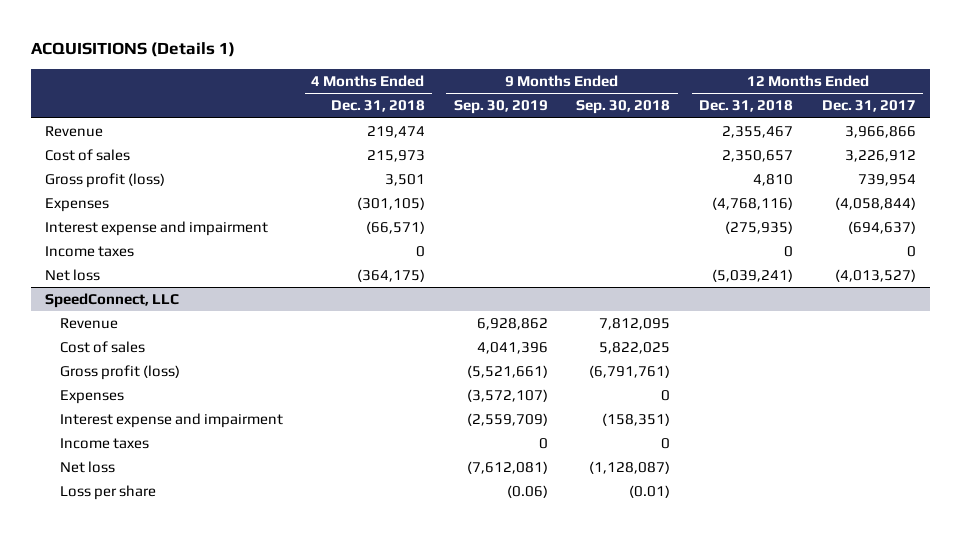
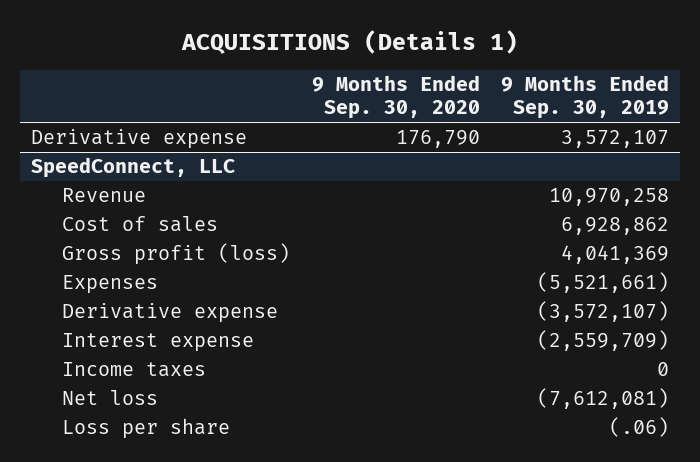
- | 4 Months Ended Dec. 31, 2018 | 9 Months Ended Sep. 30, 2019 | 9 Months Ended Sep. 30, 2018 | 12 Months Ended Dec. 31, 2018 | 12 Months Ended Dec. 31, 2017
+ | 9 Months Ended Sep. 30, 2020 | 9 Months Ended Sep. 30, 2019
- Revenue | 219,474 | | | 2,355,467 | 3,966,866
- Cost of sales | 215,973 | | | 2,350,657 | 3,226,912
- Gross profit (loss) | 3,501 | | | 4,810 | 739,954
- Expenses | (301,105) | | | (4,768,116) | (4,058,844)
- Interest expense and impairment | (66,571) | | | (275,935) | (694,637)
- Income taxes | 0 | | | 0 | 0
- Net loss | (364,175) | | | (5,039,241) | (4,013,527)
+ Derivative expense | 176,790 | 3,572,107
@ SpeedConnect, LLC
- Revenue | | 6,928,862 | 7,812,095 | |
- Cost of sales | | 4,041,396 | 5,822,025 | |
- Gross profit (loss) | | (5,521,661) | (6,791,761) | |
- Expenses | | (3,572,107) | 0 | |
- Interest expense and impairment | | (2,559,709) | (158,351) | |
+ Revenue | | 10,970,258
+ Cost of sales | | 6,928,862
+ Gross profit (loss) | | 4,041,369
+ Expenses | | (5,521,661)
+ Derivative expense | | (3,572,107)
+ Interest expense | | (2,559,709)
- Loss per share | | (0.06) | (0.01) | |
+ Loss per share | | (.06)

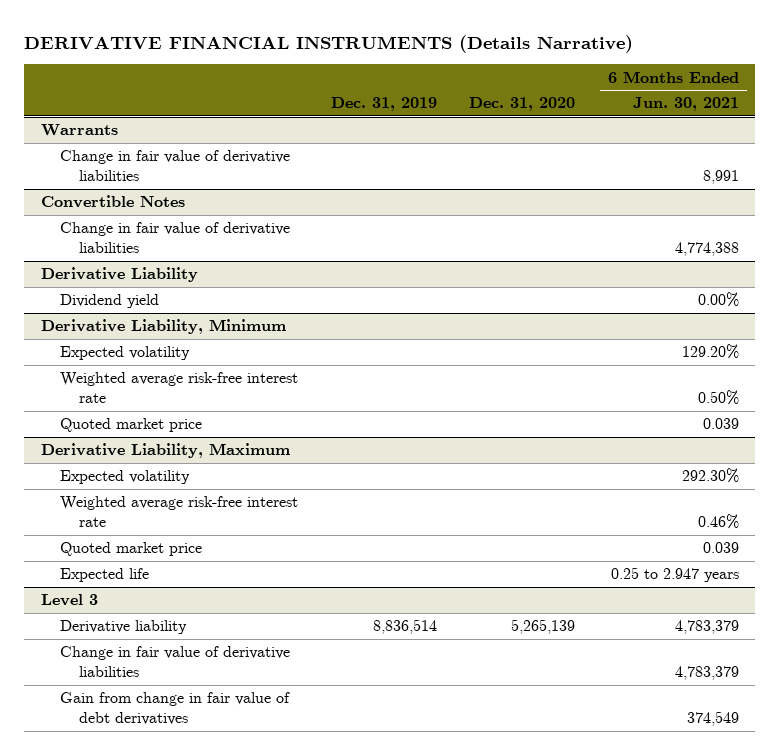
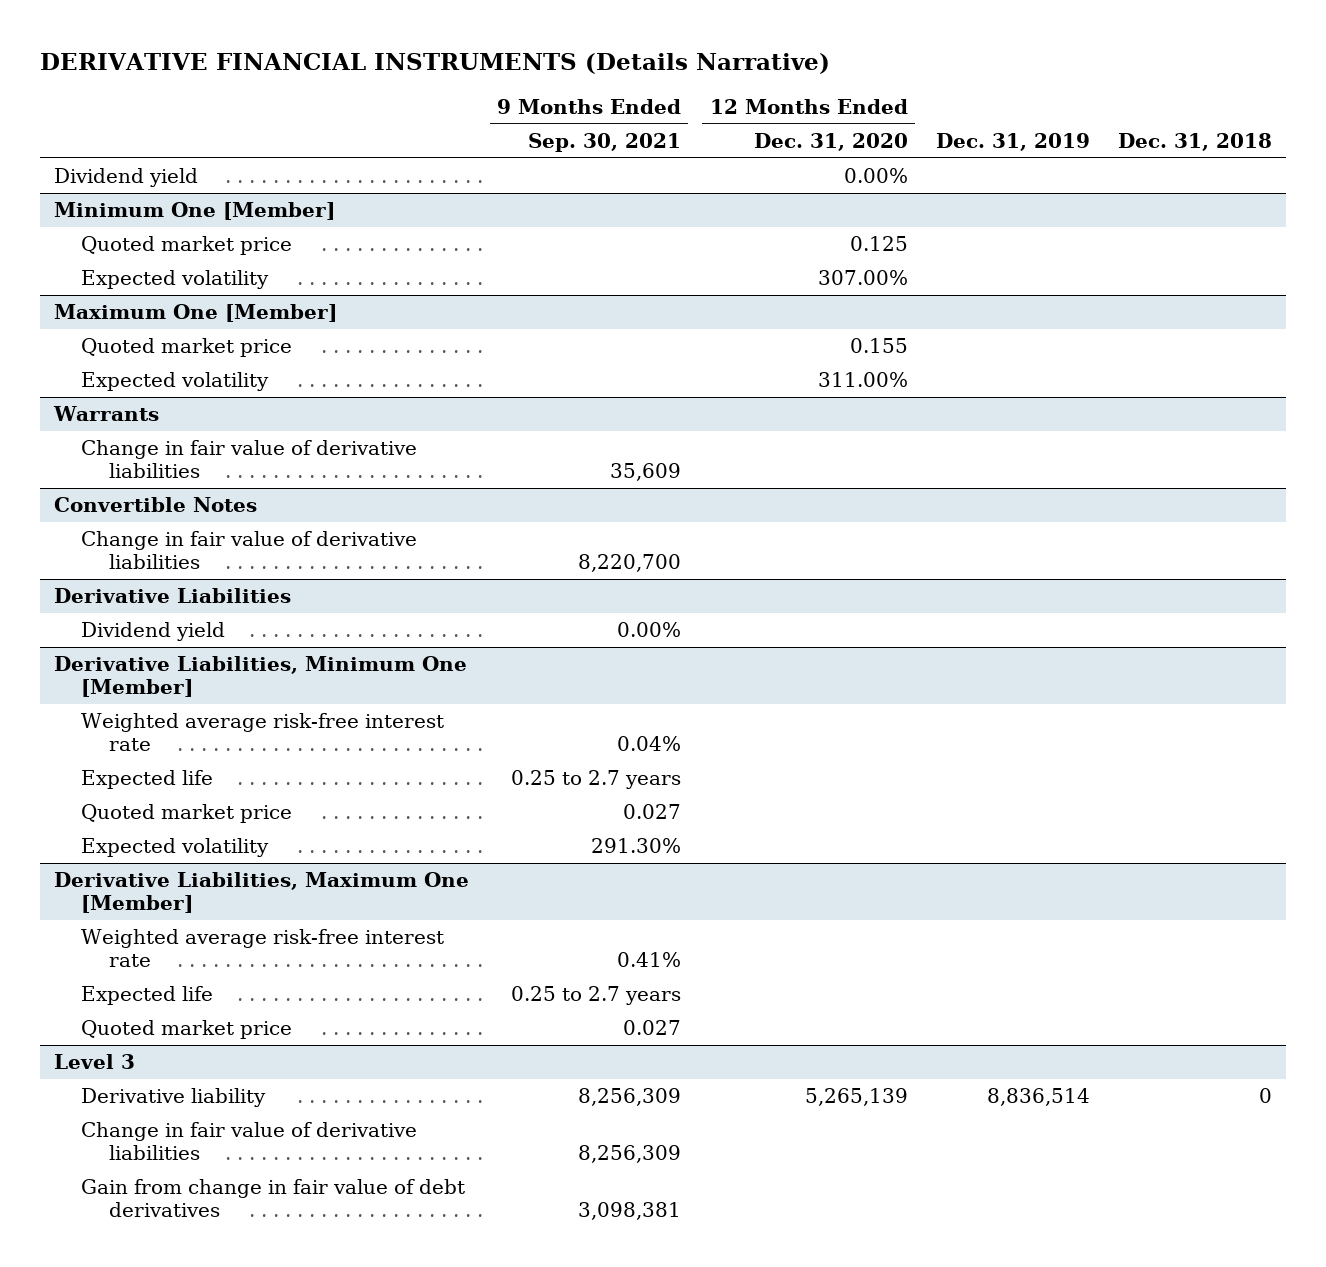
- | Dec. 31, 2019 | Dec. 31, 2020 | 6 Months Ended Jun. 30, 2021
+ | 9 Months Ended Sep. 30, 2021 | 12 Months Ended Dec. 31, 2020 | Dec. 31, 2019 | Dec. 31, 2018
+ Dividend yield | | 0.00% | |
+ Minimum One [Member]
+ Quoted market price | | 0.125 | |
+ Expected volatility | | 307.00% | |
+ Maximum One [Member]
+ Quoted market price | | 0.155 | |
+ Expected volatility | | 311.00% | |
- Derivative Liability
+ Derivative Liabilities
- Derivative Liability, Minimum
- Expected volatility | | | 129.20%
- Weighted average risk-free interest rate | | | 0.50%
- Quoted market price | | | 0.039
- Derivative Liability, Maximum
- Expected volatility | | | 292.30%
- Weighted average risk-free interest rate | | | 0.46%
- Quoted market price | | | 0.039
- Expected life | | | 0.25 to 2.947 years
+ Derivative Liabilities, Minimum One [Member]
+ Weighted average risk-free interest rate | 0.04% | | |
+ Expected life | 0.25 to 2.7 years | | |
+ Quoted market price | 0.027 | | |
+ Expected volatility | 291.30% | | |
+ Derivative Liabilities, Maximum One [Member]
+ Weighted average risk-free interest rate | 0.41% | | |
+ Expected life | 0.25 to 2.7 years | | |
+ Quoted market price | 0.027 | | |

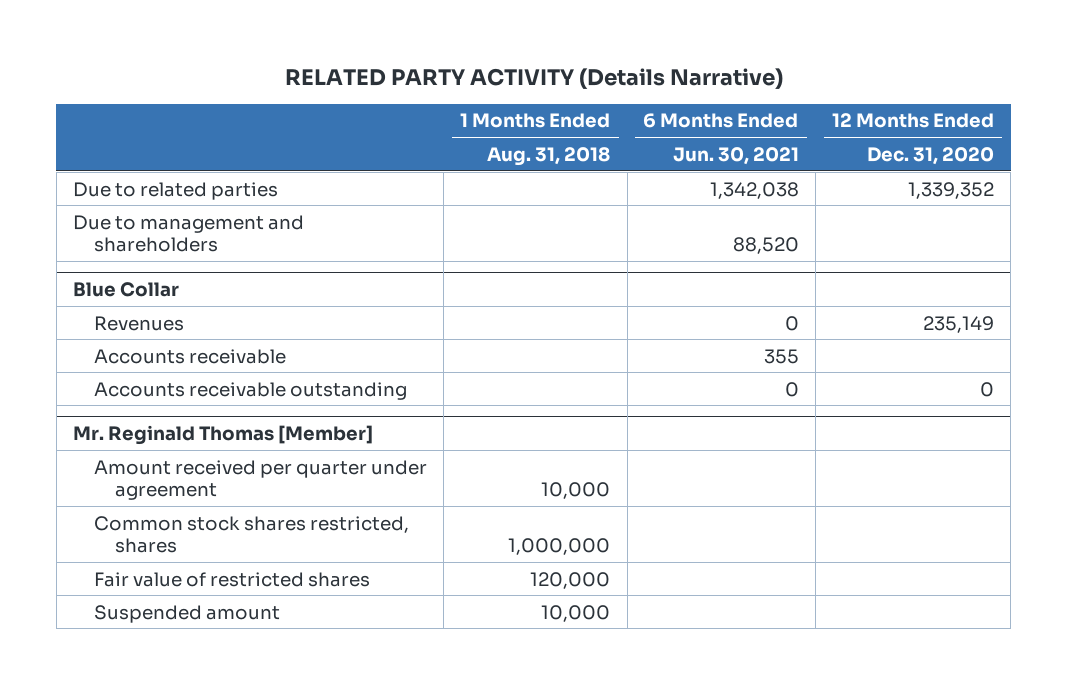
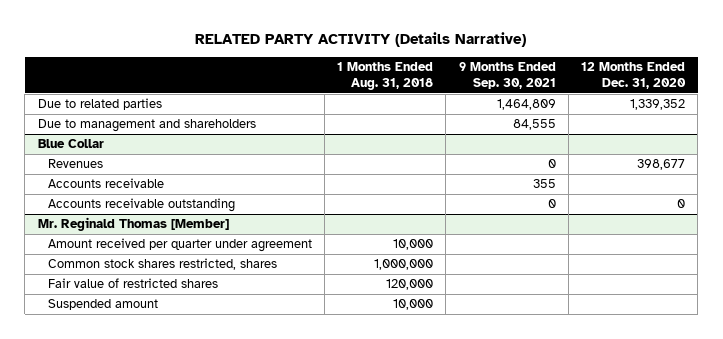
- | 1 Months Ended Aug. 31, 2018 | 6 Months Ended Jun. 30, 2021 | 12 Months Ended Dec. 31, 2020
+ | 1 Months Ended Aug. 31, 2018 | 9 Months Ended Sep. 30, 2021 | 12 Months Ended Dec. 31, 2020
@ Blue Collar
- Revenues | | 0 | 235,149
+ Revenues | | 0 | 398,677

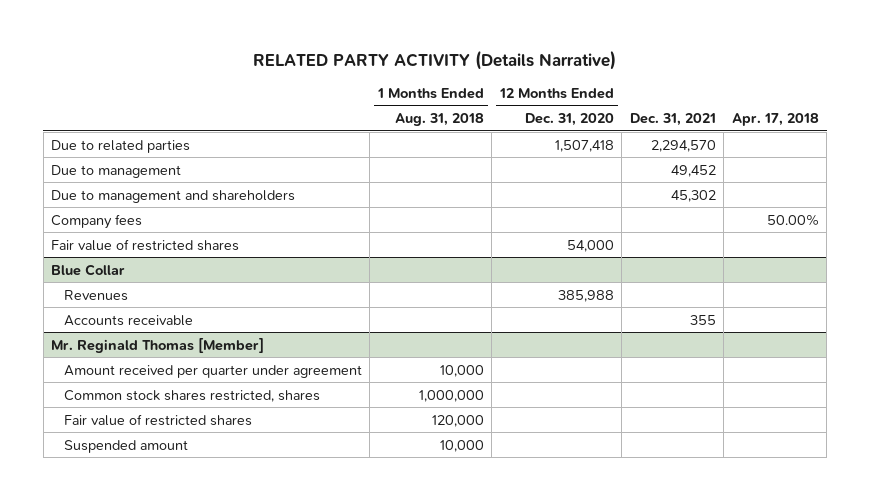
- | 1 Months Ended Aug. 31, 2018 | 9 Months Ended Sep. 30, 2021 | 12 Months Ended Dec. 31, 2020
+ | 1 Months Ended Aug. 31, 2018 | 12 Months Ended Dec. 31, 2020 | Dec. 31, 2021 | Apr. 17, 2018
- Due to related parties | | 1,464,809 | 1,339,352
+ Due to related parties | | 1,507,418 | 2,294,570 |
+ Due to management | | | 49,452 |
+ Company fees | | | | 50.00%
+ Fair value of restricted shares | | 54,000 | |
@ Blue Collar
- Revenues | | 0 | 398,677
+ Revenues | | 385,988 | |
- Accounts receivable outstanding | | 0 | 0

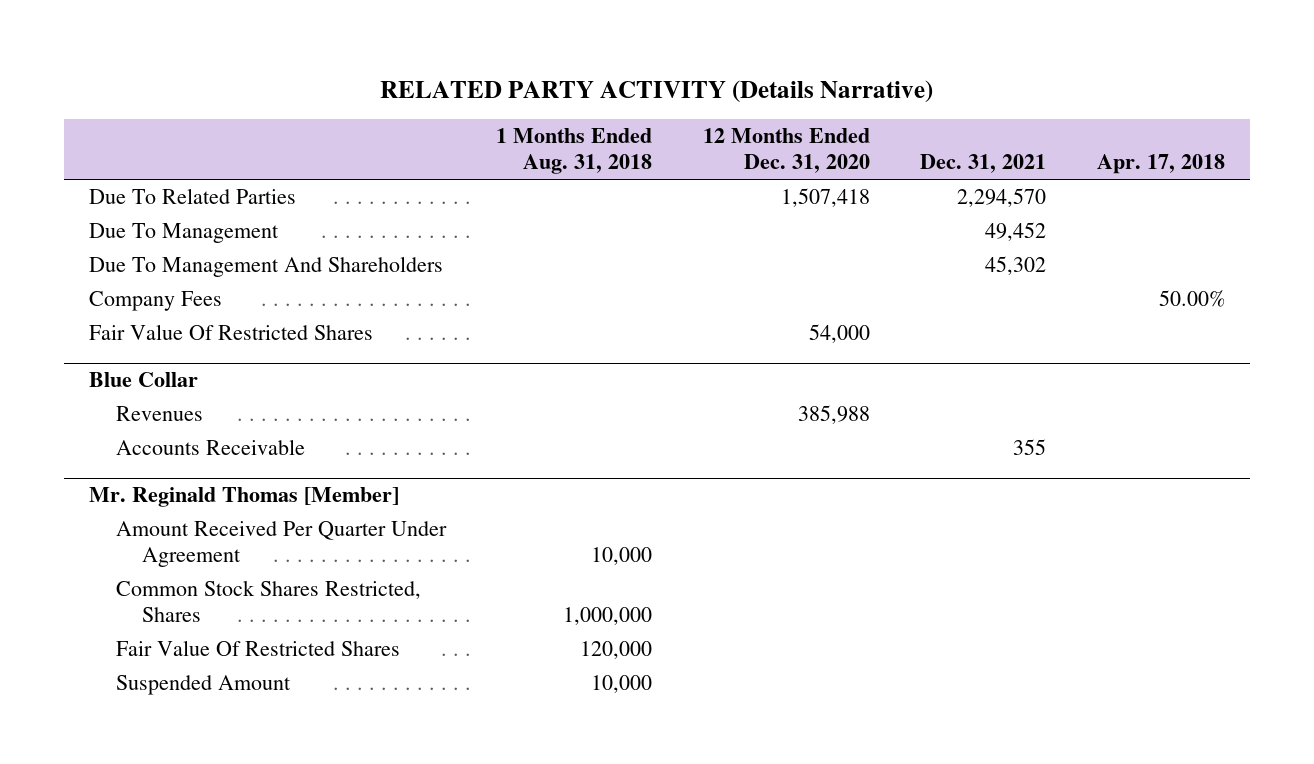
- Due to related parties | | 1,507,418 | 2,294,570 |
- Due to management | | | 49,452 |
- Due to management and shareholders | | | 45,302 |
- Company fees | | | | 50.00%
- Fair value of restricted shares | | 54,000 | |
+ Due To Related Parties | | 1,507,418 | 2,294,570 |
+ Due To Management | | | 49,452 |
+ Due To Management And Shareholders | | | 45,302 |
+ Company Fees | | | | 50.00%
+ Fair Value Of Restricted Shares | | 54,000 | |
@ Blue Collar
- Accounts receivable | | | 355 |
+ Accounts Receivable | | | 355 |
@ Mr. Reginald Thomas [Member]
- Amount received per quarter under agreement | 10,000 | | |
- Common stock shares restricted, shares | 1,000,000 | | |
- Fair value of restricted shares | 120,000 | | |
- Suspended amount | 10,000 | | |
+ Amount Received Per Quarter Under Agreement | 10,000 | | |
+ Common Stock Shares Restricted, Shares | 1,000,000 | | |
+ Fair Value Of Restricted Shares | 120,000 | | |
+ Suspended Amount | 10,000 | | |

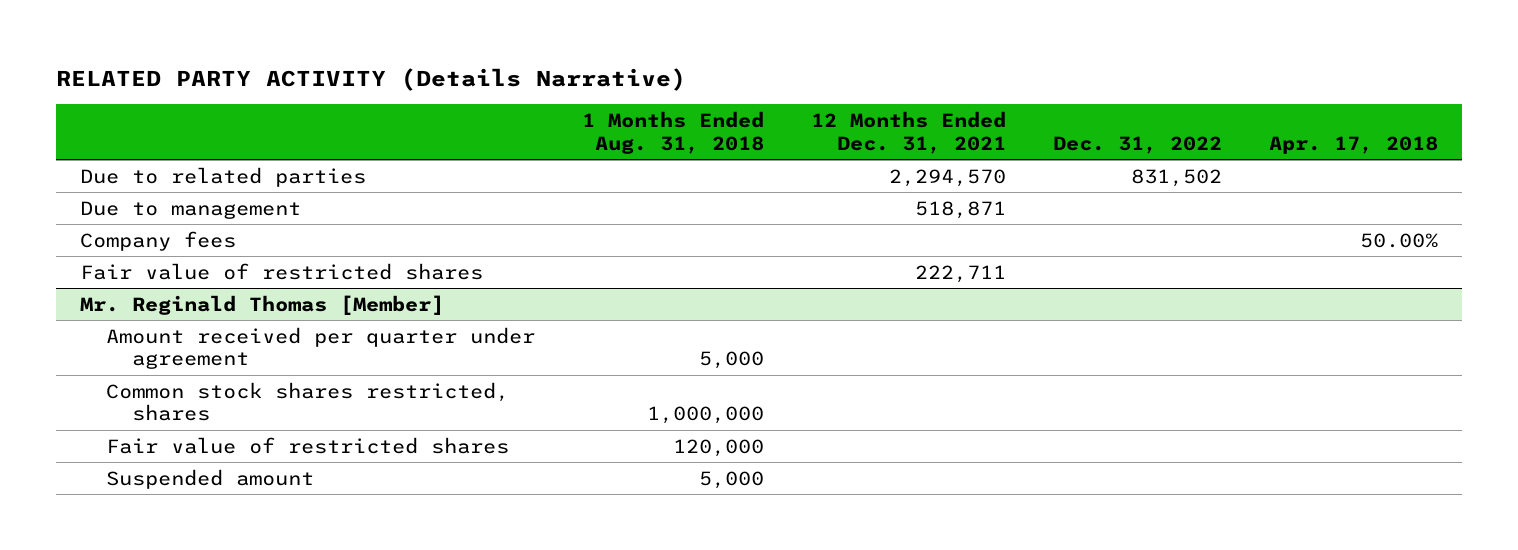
- | 1 Months Ended Aug. 31, 2018 | 12 Months Ended Dec. 31, 2020 | Dec. 31, 2021 | Apr. 17, 2018
+ | 1 Months Ended Aug. 31, 2018 | 12 Months Ended Dec. 31, 2021 | Dec. 31, 2022 | Apr. 17, 2018
- Due To Related Parties | | 1,507,418 | 2,294,570 |
- Due To Management | | | 49,452 |
- Due To Management And Shareholders | | | 45,302 |
- Company Fees | | | | 50.00%
- Fair Value Of Restricted Shares | | 54,000 | |
- Blue Collar
- Revenues | | 385,988 | |
- Accounts Receivable | | | 355 |
+ Due to related parties | | 2,294,570 | 831,502 |
+ Due to management | | 518,871 | |
+ Company fees | | | | 50.00%
+ Fair value of restricted shares | | 222,711 | |
@ Mr. Reginald Thomas [Member]
- Amount Received Per Quarter Under Agreement | 10,000 | | |
- Common Stock Shares Restricted, Shares | 1,000,000 | | |
- Fair Value Of Restricted Shares | 120,000 | | |
- Suspended Amount | 10,000 | | |
+ Amount received per quarter under agreement | 5,000 | | |
+ Common stock shares restricted, shares | 1,000,000 | | |
+ Fair value of restricted shares | 120,000 | | |
+ Suspended amount | 5,000 | | |

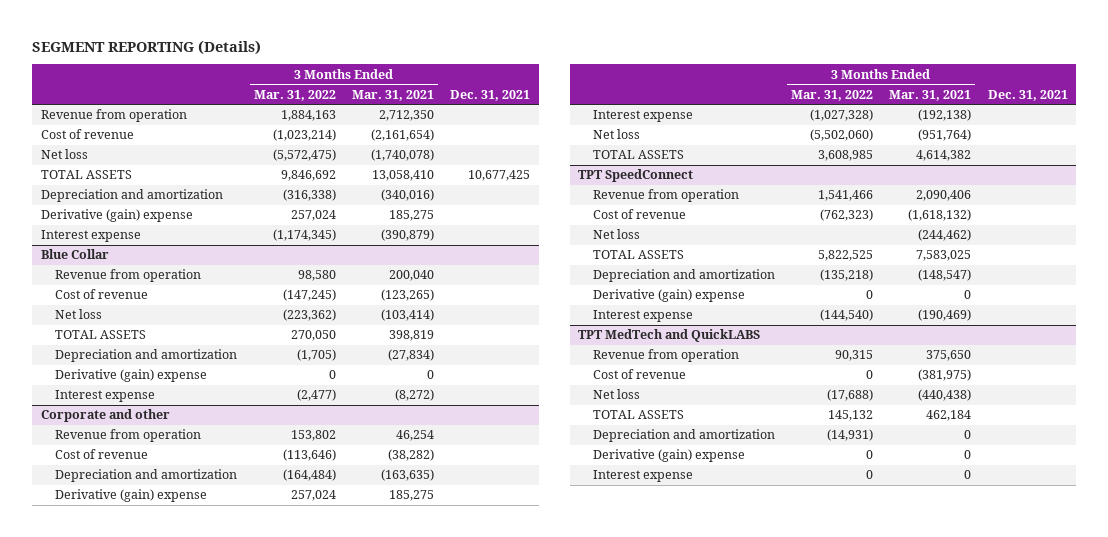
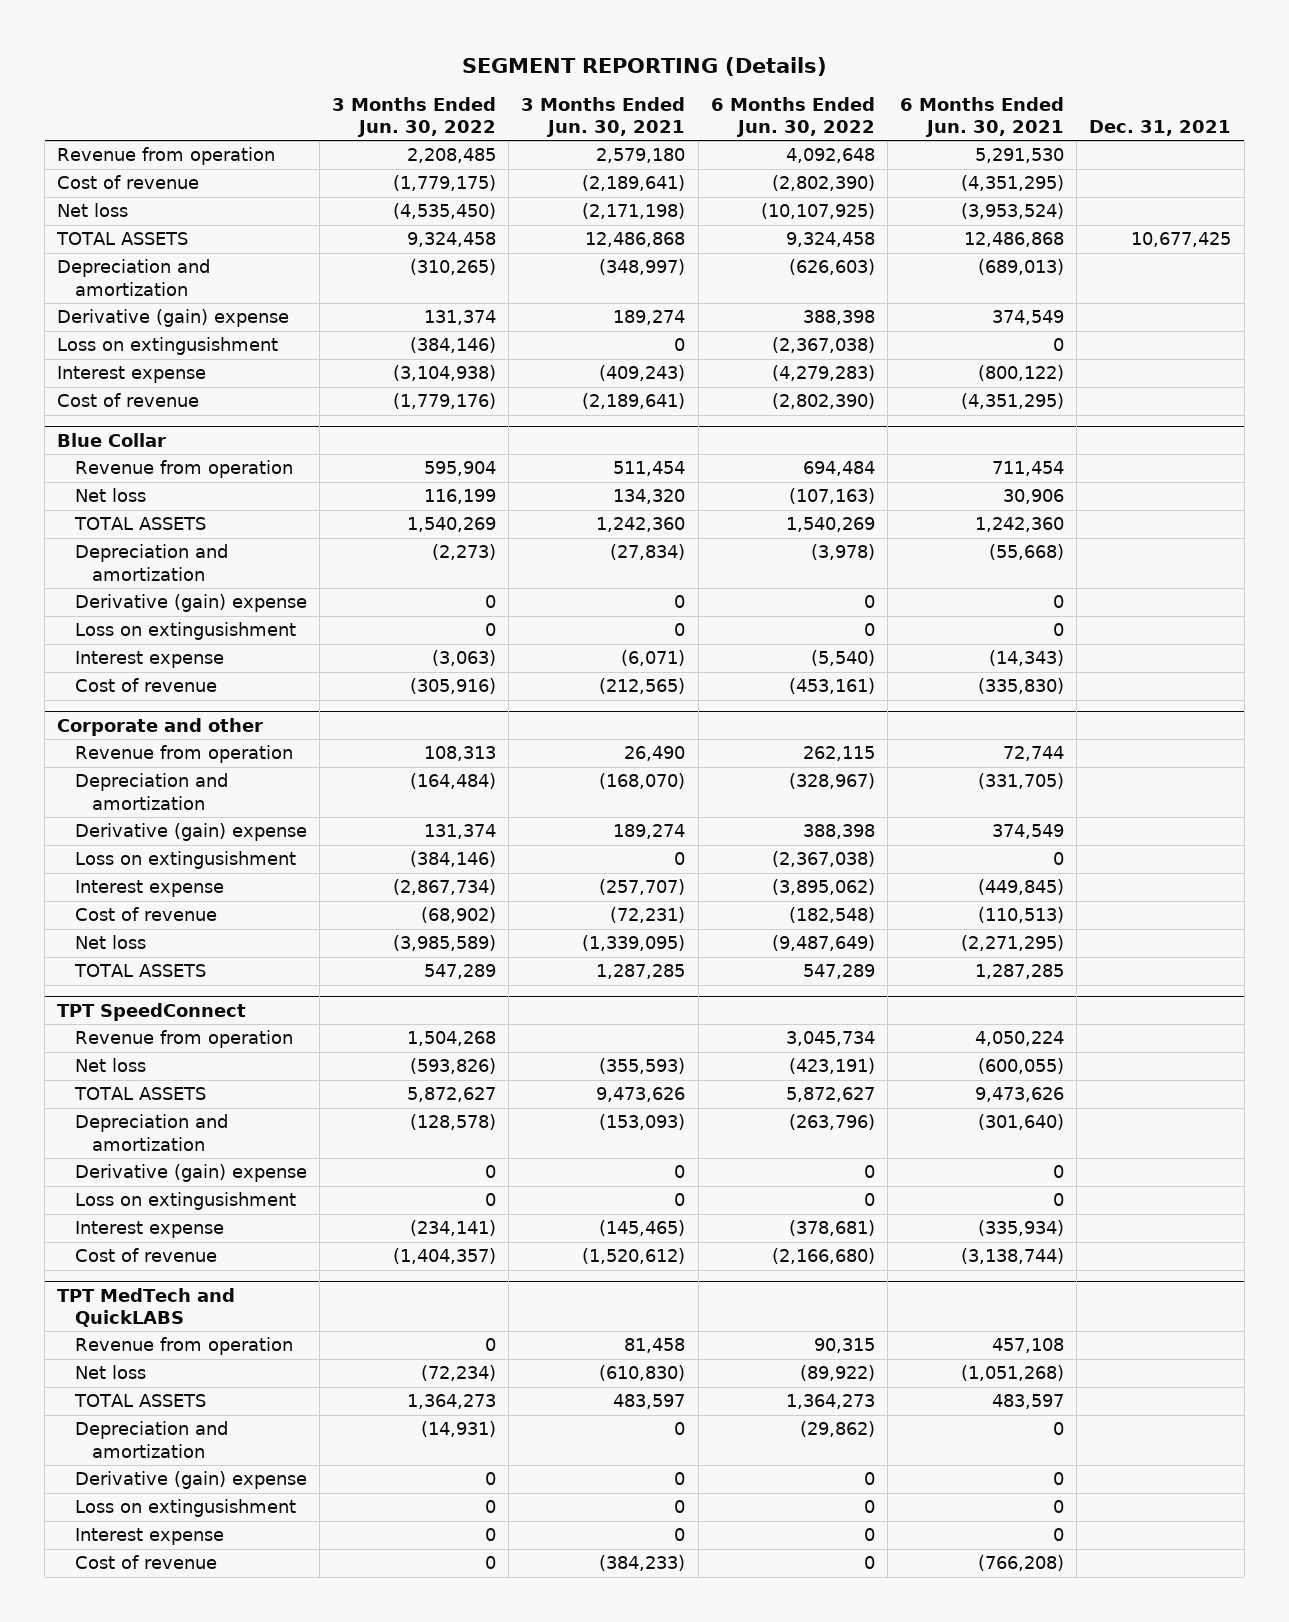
- | 3 Months Ended Mar. 31, 2022 | 3 Months Ended Mar. 31, 2021 | Dec. 31, 2021
+ | 3 Months Ended Jun. 30, 2022 | 3 Months Ended Jun. 30, 2021 | 6 Months Ended Jun. 30, 2022 | 6 Months Ended Jun. 30, 2021 | Dec. 31, 2021
+ Loss on extingusishment | (384,146) | 0 | (2,367,038) | 0 |
+ Cost of revenue | (1,779,176) | (2,189,641) | (2,802,390) | (4,351,295) |
@ Blue Collar
+ Loss on extingusishment | 0 | 0 | 0 | 0 |
moved down: Cost of revenue | (305,916) | (212,565) | (453,161) | (335,830) |
@ Corporate and other
+ Loss on extingusishment | (384,146) | 0 | (2,367,038) | 0 |
moved down: Cost of revenue | (68,902) | (72,231) | (182,548) | (110,513) |
@ TPT SpeedConnect
+ Loss on extingusishment | 0 | 0 | 0 | 0 |
moved down: Cost of revenue | (1,404,357) | (1,520,612) | (2,166,680) | (3,138,744) |
@ TPT MedTech and QuickLABS
+ Loss on extingusishment | 0 | 0 | 0 | 0 |
moved down: Cost of revenue | 0 | (384,233) | 0 | (766,208) |

